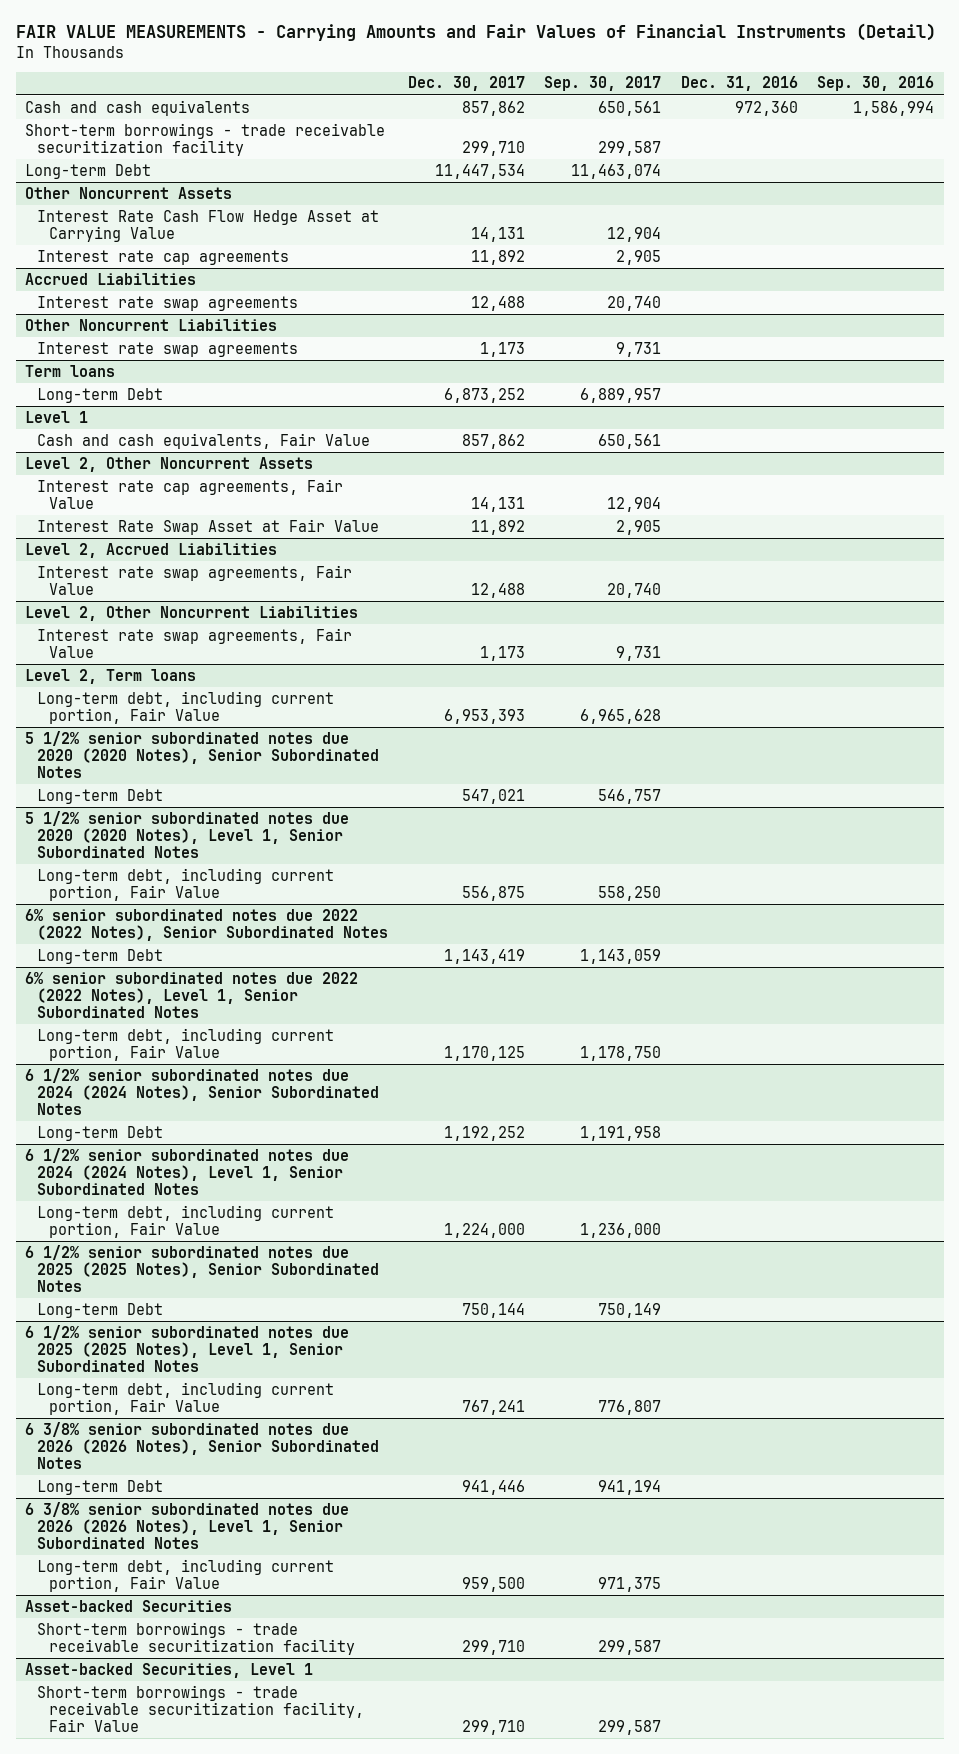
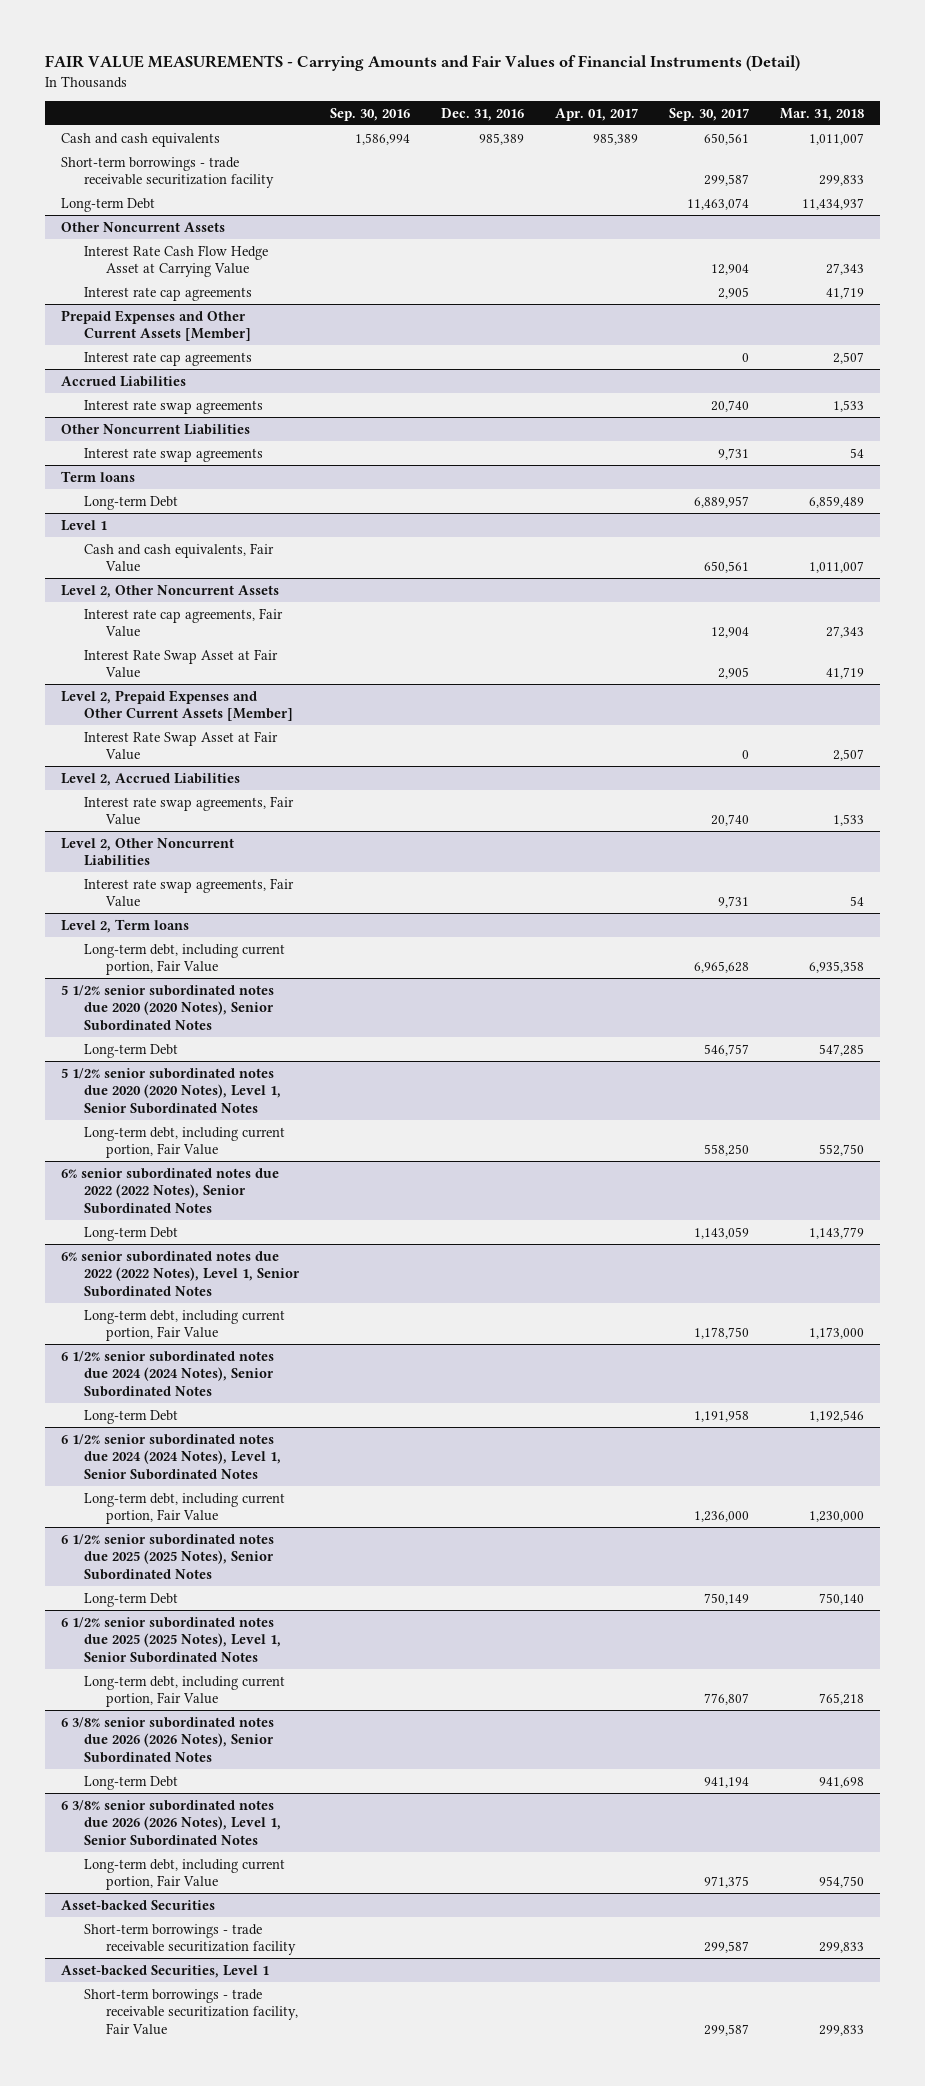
- | Dec. 30, 2017 | Sep. 30, 2017 | Dec. 31, 2016 | Sep. 30, 2016
+ | Sep. 30, 2016 | Dec. 31, 2016 | Apr. 01, 2017 | Sep. 30, 2017 | Mar. 31, 2018
- Cash and cash equivalents | 857,862 | 650,561 | 972,360 | 1,586,994
+ Cash and cash equivalents | 1,586,994 | 985,389 | 985,389 | 650,561 | 1,011,007
+ Prepaid Expenses and Other Current Assets [Member]
+ Interest rate cap agreements | | | | 0 | 2,507
+ Level 2, Prepaid Expenses and Other Current Assets [Member]
+ Interest Rate Swap Asset at Fair Value | | | | 0 | 2,507

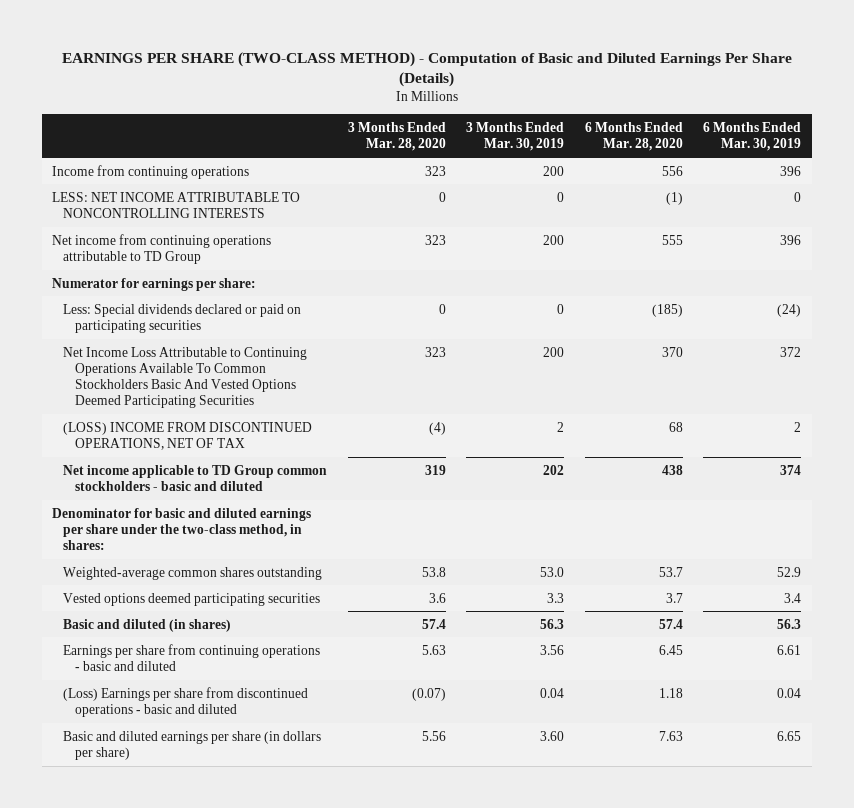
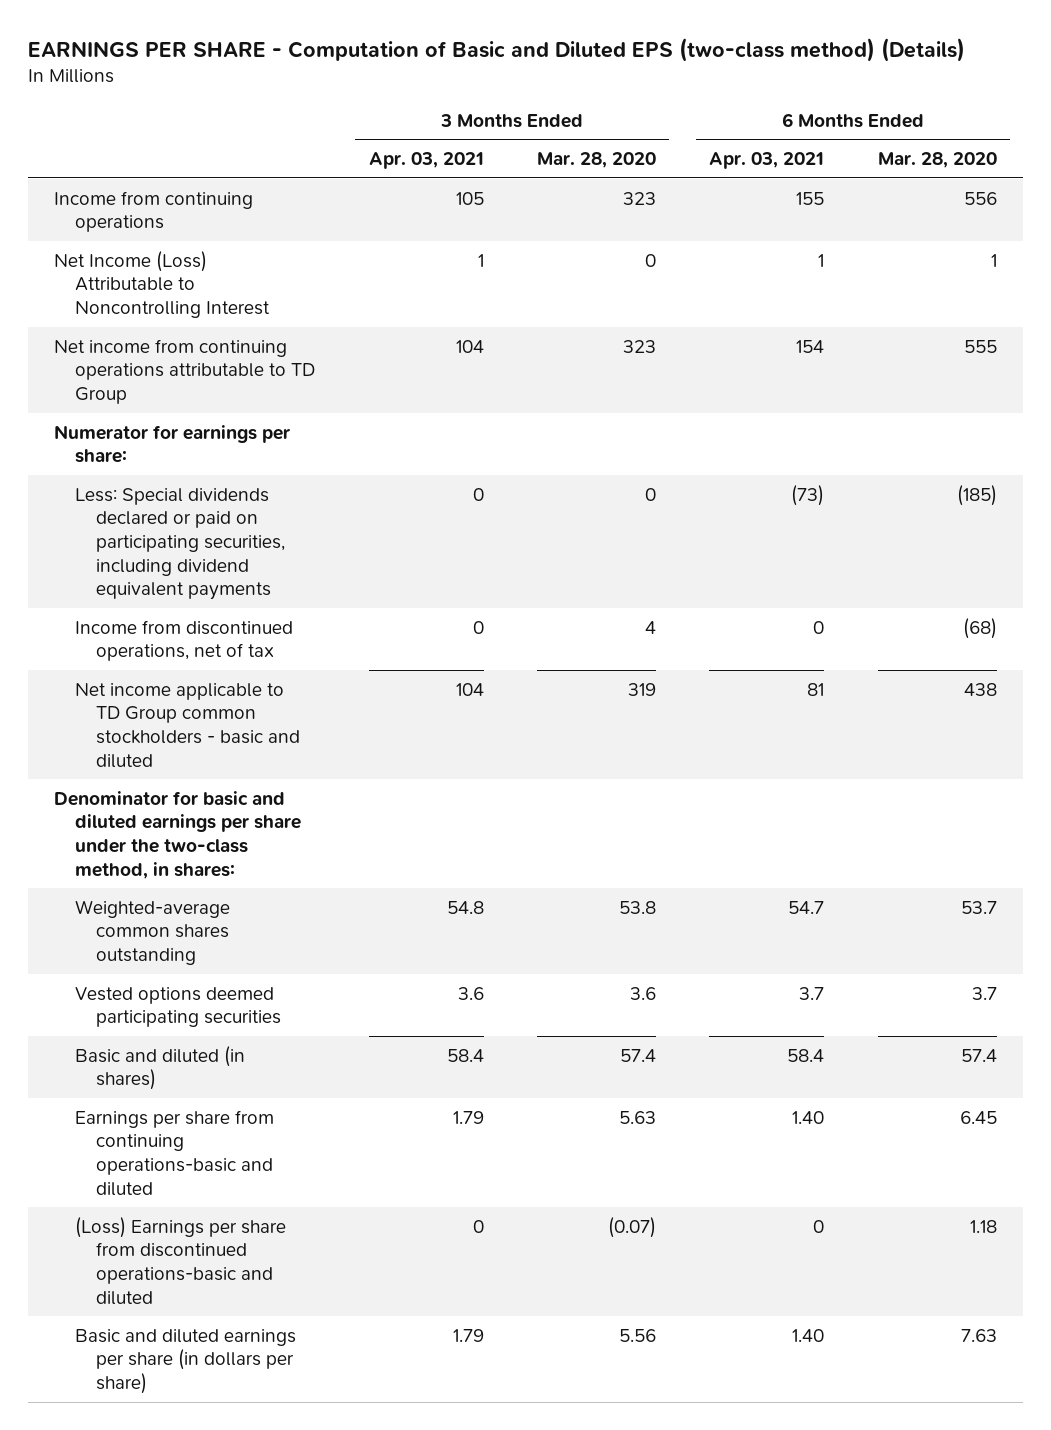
- EARNINGS PER SHARE (TWO-CLASS METHOD) - Computation of Basic and Diluted Earnings Per Share (Details)
+ EARNINGS PER SHARE - Computation of Basic and Diluted EPS (two-class method) (Details)
- | 3 Months Ended Mar. 28, 2020 | 3 Months Ended Mar. 30, 2019 | 6 Months Ended Mar. 28, 2020 | 6 Months Ended Mar. 30, 2019
+ | 3 Months Ended Apr. 03, 2021 | 3 Months Ended Mar. 28, 2020 | 6 Months Ended Apr. 03, 2021 | 6 Months Ended Mar. 28, 2020
- LESS: NET INCOME ATTRIBUTABLE TO NONCONTROLLING INTERESTS | 0 | 0 | (1) | 0
+ Net Income (Loss) Attributable to Noncontrolling Interest | 1 | 0 | 1 | 1
- Less: Special dividends declared or paid on participating securities | 0 | 0 | (185) | (24)
- Net Income Loss Attributable to Continuing Operations Available To Common Stockholders Basic And Vested Options Deemed Participating Securities | 323 | 200 | 370 | 372
- (LOSS) INCOME FROM DISCONTINUED OPERATIONS, NET OF TAX | (4) | 2 | 68 | 2
+ Less: Special dividends declared or paid on participating securities, including dividend equivalent payments | 0 | 0 | (73) | (185)
+ Income from discontinued operations, net of tax | 0 | 4 | 0 | (68)
- Earnings per share from continuing operations - basic and diluted | 5.63 | 3.56 | 6.45 | 6.61
- (Loss) Earnings per share from discontinued operations - basic and diluted | (0.07) | 0.04 | 1.18 | 0.04
+ Earnings per share from continuing operations-basic and diluted | 1.79 | 5.63 | 1.40 | 6.45
+ (Loss) Earnings per share from discontinued operations-basic and diluted | 0 | (0.07) | 0 | 1.18

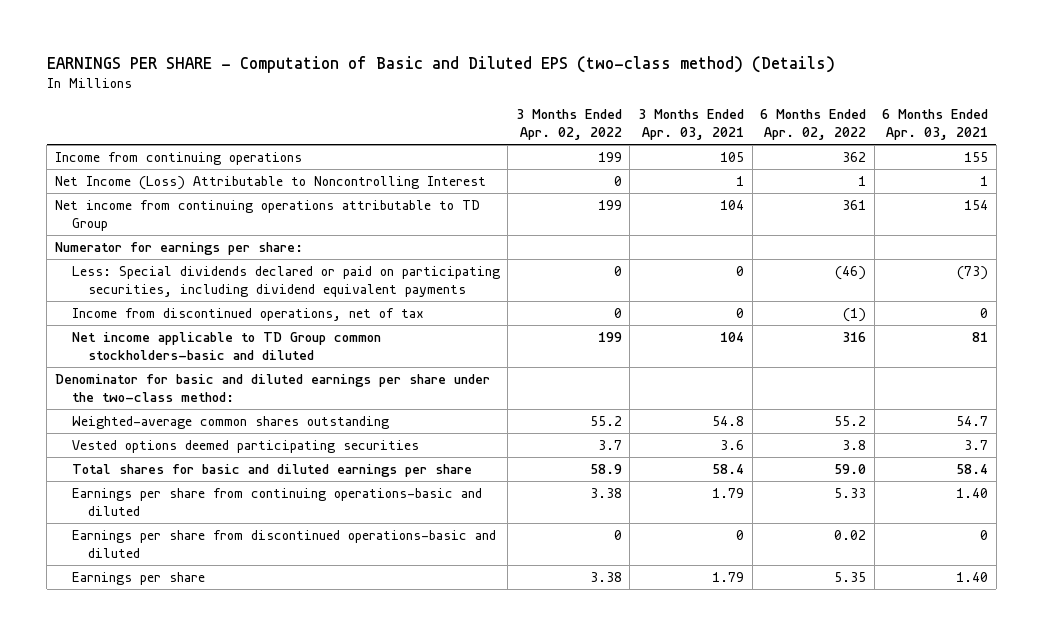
- | 3 Months Ended Apr. 03, 2021 | 3 Months Ended Mar. 28, 2020 | 6 Months Ended Apr. 03, 2021 | 6 Months Ended Mar. 28, 2020
+ | 3 Months Ended Apr. 02, 2022 | 3 Months Ended Apr. 03, 2021 | 6 Months Ended Apr. 02, 2022 | 6 Months Ended Apr. 03, 2021
- Net income applicable to TD Group common stockholders - basic and diluted | 104 | 319 | 81 | 438
- Denominator for basic and diluted earnings per share under the two-class method, in shares:
+ Net income applicable to TD Group common stockholders-basic and diluted | 199 | 104 | 316 | 81
+ Denominator for basic and diluted earnings per share under the two-class method:
- Basic and diluted (in shares) | 58.4 | 57.4 | 58.4 | 57.4
+ Total shares for basic and diluted earnings per share | 58.9 | 58.4 | 59.0 | 58.4
- (Loss) Earnings per share from discontinued operations-basic and diluted | 0 | (0.07) | 0 | 1.18
- Basic and diluted earnings per share (in dollars per share) | 1.79 | 5.56 | 1.40 | 7.63
+ Earnings per share from discontinued operations-basic and diluted | 0 | 0 | 0.02 | 0
+ Earnings per share | 3.38 | 1.79 | 5.35 | 1.40

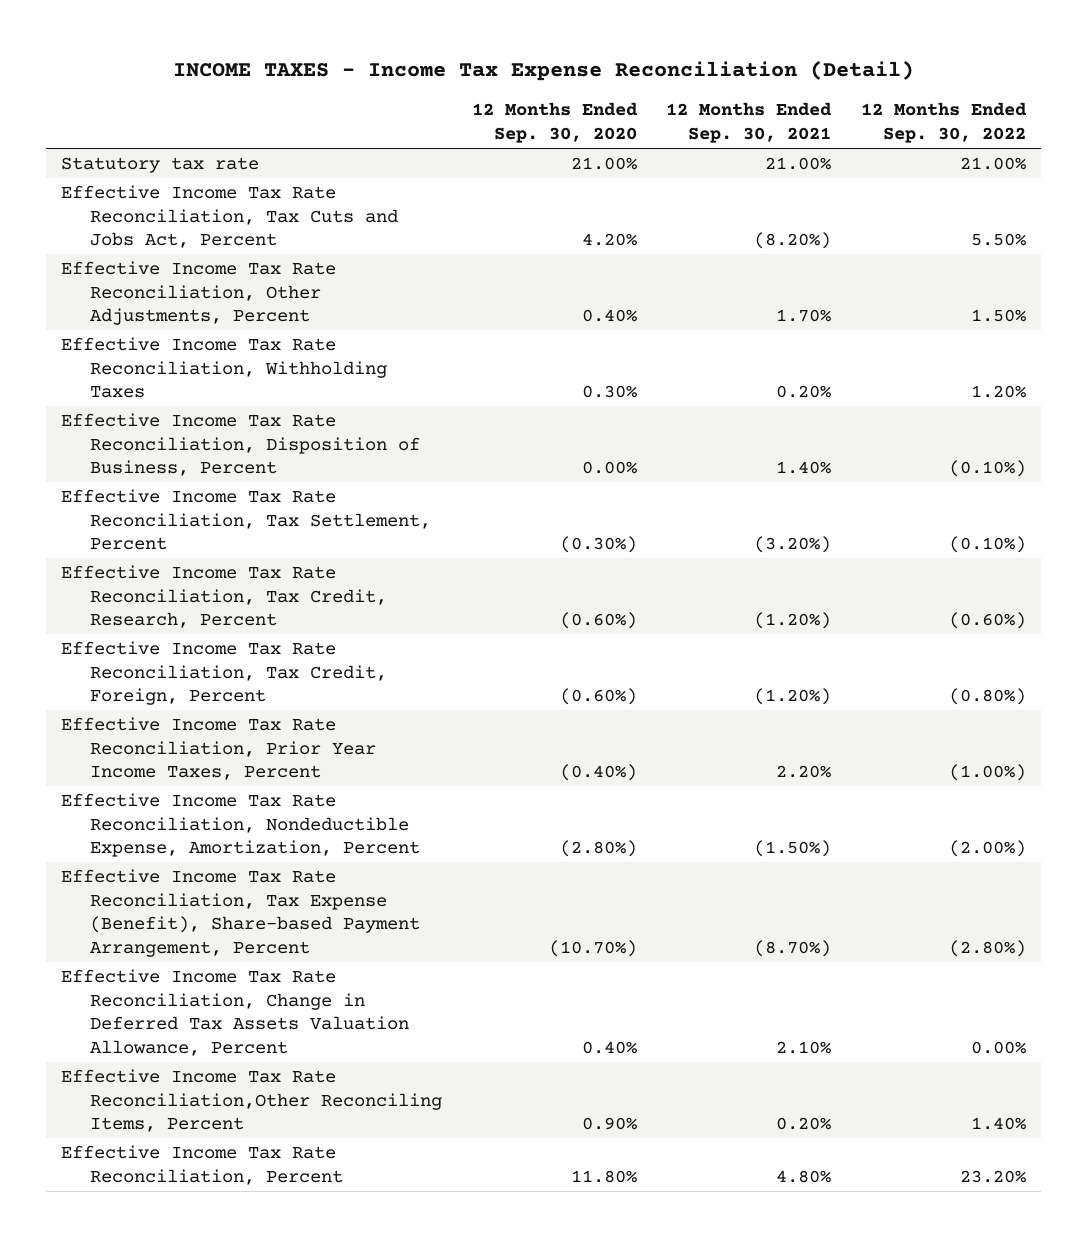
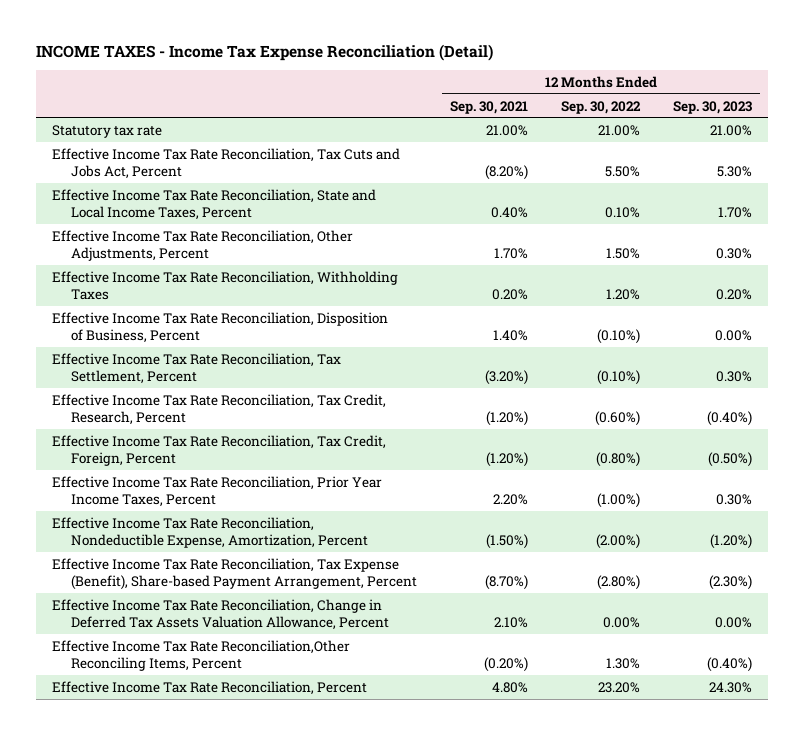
- | 12 Months Ended Sep. 30, 2020 | 12 Months Ended Sep. 30, 2021 | 12 Months Ended Sep. 30, 2022
+ | 12 Months Ended Sep. 30, 2021 | 12 Months Ended Sep. 30, 2022 | 12 Months Ended Sep. 30, 2023
+ Effective Income Tax Rate Reconciliation, State and Local Income Taxes, Percent | 0.40% | 0.10% | 1.70%
- Effective Income Tax Rate Reconciliation,Other Reconciling Items, Percent | 0.90% | 0.20% | 1.40%
+ Effective Income Tax Rate Reconciliation,Other Reconciling Items, Percent | (0.20%) | 1.30% | (0.40%)

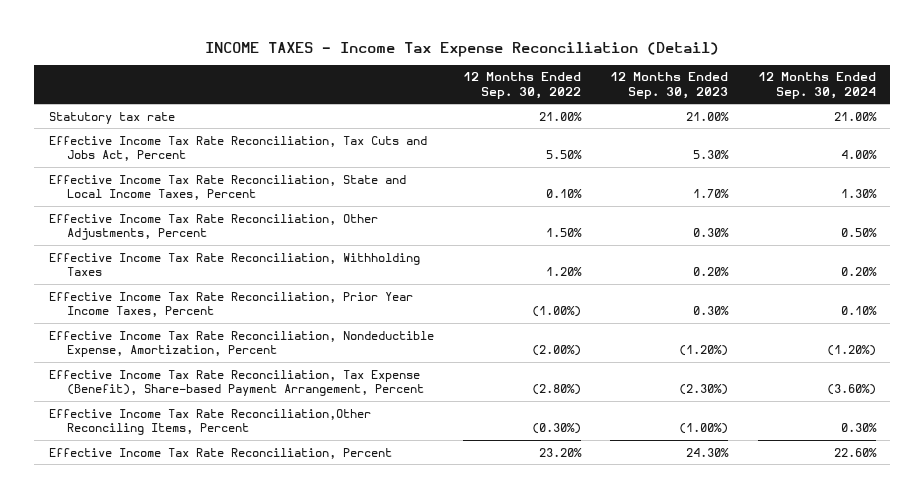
- | 12 Months Ended Sep. 30, 2021 | 12 Months Ended Sep. 30, 2022 | 12 Months Ended Sep. 30, 2023
+ | 12 Months Ended Sep. 30, 2022 | 12 Months Ended Sep. 30, 2023 | 12 Months Ended Sep. 30, 2024
- Effective Income Tax Rate Reconciliation, Disposition of Business, Percent | 1.40% | (0.10%) | 0.00%
- Effective Income Tax Rate Reconciliation, Tax Settlement, Percent | (3.20%) | (0.10%) | 0.30%
- Effective Income Tax Rate Reconciliation, Tax Credit, Research, Percent | (1.20%) | (0.60%) | (0.40%)
- Effective Income Tax Rate Reconciliation, Tax Credit, Foreign, Percent | (1.20%) | (0.80%) | (0.50%)
- Effective Income Tax Rate Reconciliation, Change in Deferred Tax Assets Valuation Allowance, Percent | 2.10% | 0.00% | 0.00%
- Effective Income Tax Rate Reconciliation,Other Reconciling Items, Percent | (0.20%) | 1.30% | (0.40%)
+ Effective Income Tax Rate Reconciliation,Other Reconciling Items, Percent | (0.30%) | (1.00%) | 0.30%

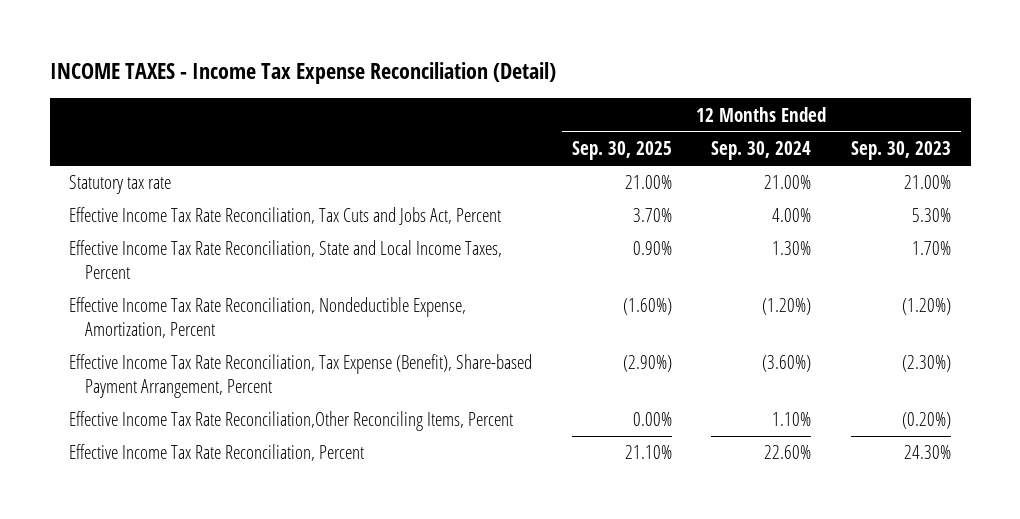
- | 12 Months Ended Sep. 30, 2022 | 12 Months Ended Sep. 30, 2023 | 12 Months Ended Sep. 30, 2024
+ | 12 Months Ended Sep. 30, 2025 | 12 Months Ended Sep. 30, 2024 | 12 Months Ended Sep. 30, 2023
- Effective Income Tax Rate Reconciliation, Other Adjustments, Percent | 1.50% | 0.30% | 0.50%
- Effective Income Tax Rate Reconciliation, Withholding Taxes | 1.20% | 0.20% | 0.20%
- Effective Income Tax Rate Reconciliation, Prior Year Income Taxes, Percent | (1.00%) | 0.30% | 0.10%
- Effective Income Tax Rate Reconciliation,Other Reconciling Items, Percent | (0.30%) | (1.00%) | 0.30%
+ Effective Income Tax Rate Reconciliation,Other Reconciling Items, Percent | 0.00% | 1.10% | (0.20%)

